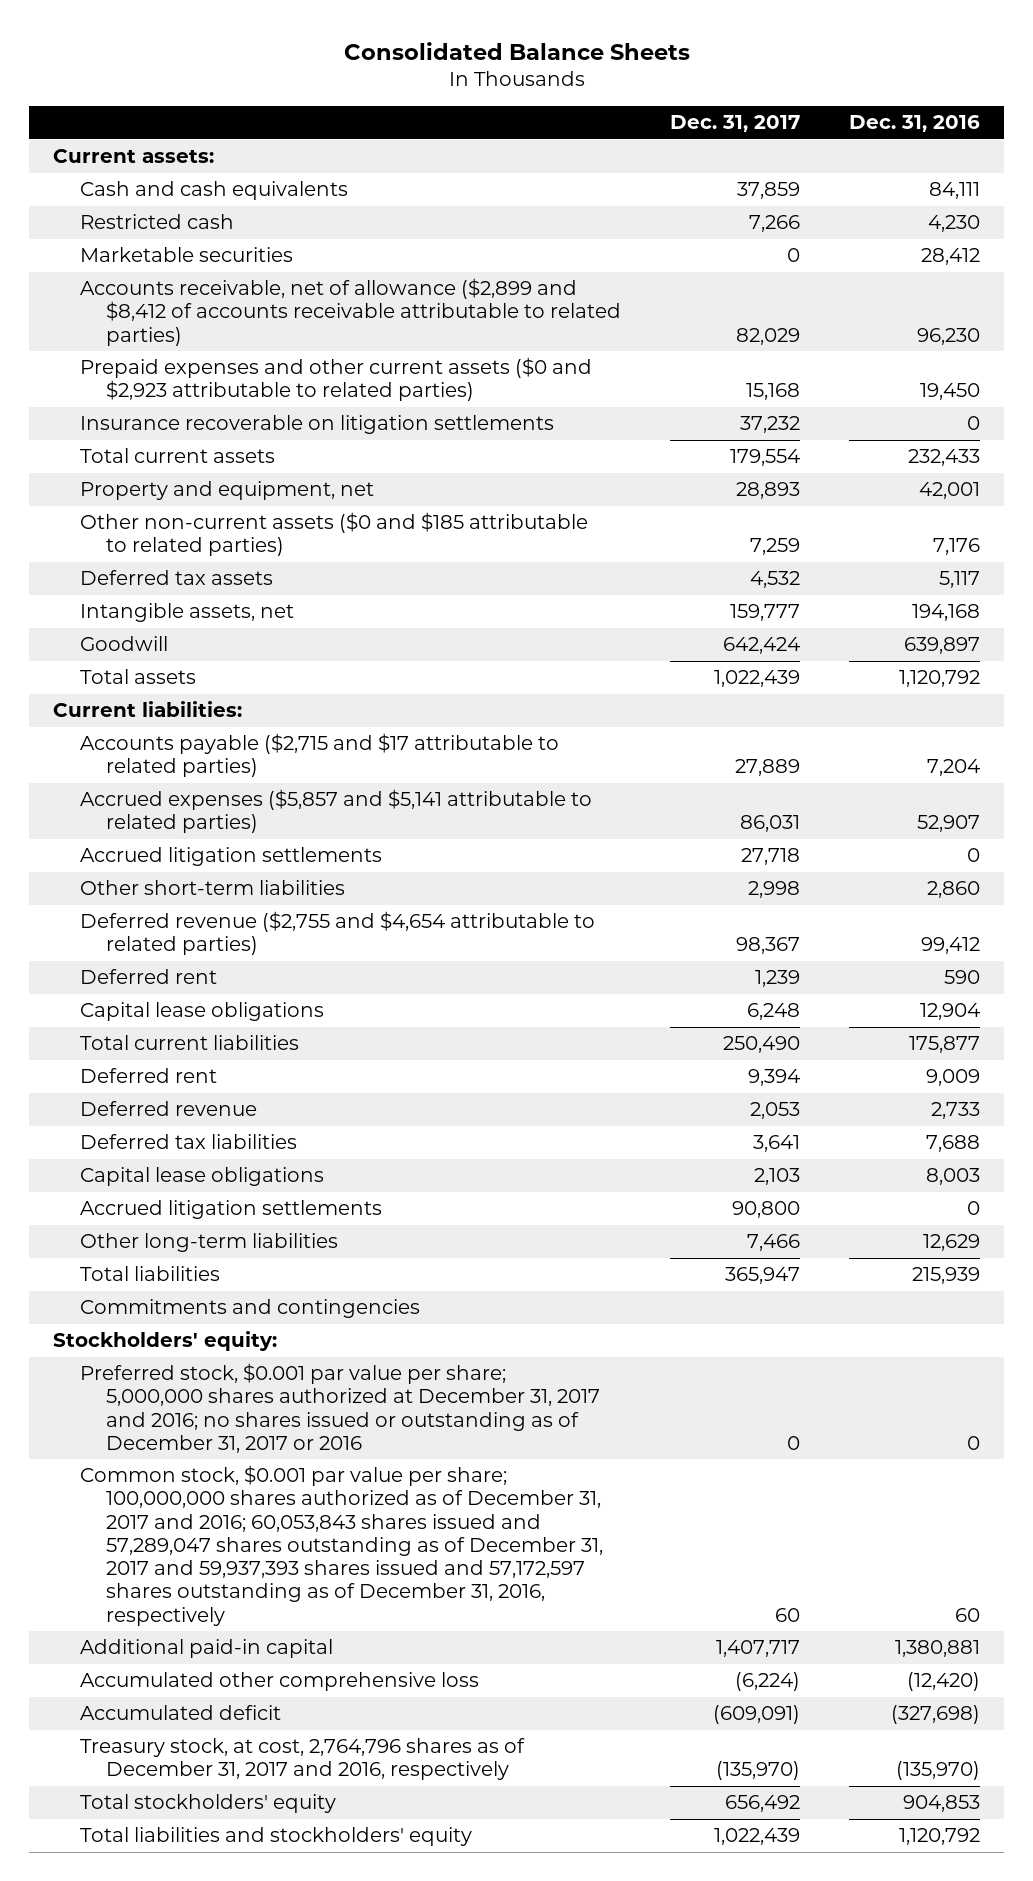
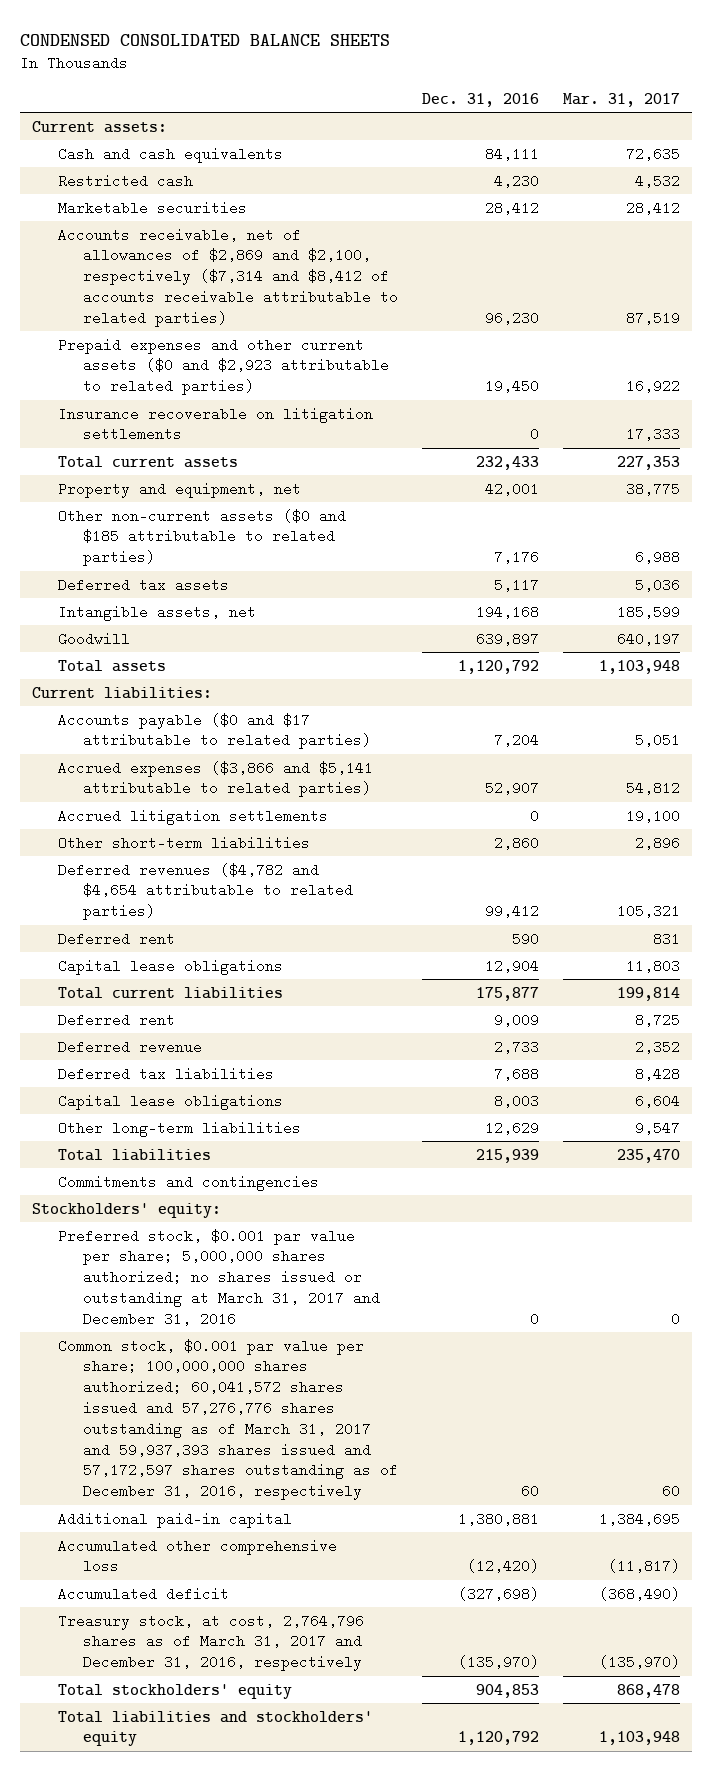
- Consolidated Balance Sheets
+ CONDENSED CONSOLIDATED BALANCE SHEETS
- | Dec. 31, 2017 | Dec. 31, 2016
+ | Dec. 31, 2016 | Mar. 31, 2017
- Accounts receivable, net of allowance ($2,899 and $8,412 of accounts receivable attributable to related parties) | 82,029 | 96,230
+ Accounts receivable, net of allowances of $2,869 and $2,100, respectively ($7,314 and $8,412 of accounts receivable attributable to related parties) | 96,230 | 87,519
- Accounts payable ($2,715 and $17 attributable to related parties) | 27,889 | 7,204
- Accrued expenses ($5,857 and $5,141 attributable to related parties) | 86,031 | 52,907
+ Accounts payable ($0 and $17 attributable to related parties) | 7,204 | 5,051
+ Accrued expenses ($3,866 and $5,141 attributable to related parties) | 52,907 | 54,812
- Deferred revenue ($2,755 and $4,654 attributable to related parties) | 98,367 | 99,412
+ Deferred revenues ($4,782 and $4,654 attributable to related parties) | 99,412 | 105,321
- Accrued litigation settlements | 90,800 | 0
- Preferred stock, $0.001 par value per share; 5,000,000 shares authorized at December 31, 2017 and 2016; no shares issued or outstanding as of December 31, 2017 or 2016 | 0 | 0
- Common stock, $0.001 par value per share; 100,000,000 shares authorized as of December 31, 2017 and 2016; 60,053,843 shares issued and 57,289,047 shares outstanding as of December 31, 2017 and 59,937,393 shares issued and 57,172,597 shares outstanding as of December 31, 2016, respectively | 60 | 60
+ Preferred stock, $0.001 par value per share; 5,000,000 shares authorized; no shares issued or outstanding at March 31, 2017 and December 31, 2016 | 0 | 0
+ Common stock, $0.001 par value per share; 100,000,000 shares authorized; 60,041,572 shares issued and 57,276,776 shares outstanding as of March 31, 2017 and 59,937,393 shares issued and 57,172,597 shares outstanding as of December 31, 2016, respectively | 60 | 60
- Treasury stock, at cost, 2,764,796 shares as of December 31, 2017 and 2016, respectively | (135,970) | (135,970)
+ Treasury stock, at cost, 2,764,796 shares as of March 31, 2017 and December 31, 2016, respectively | (135,970) | (135,970)

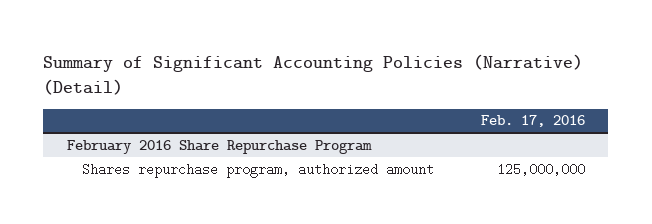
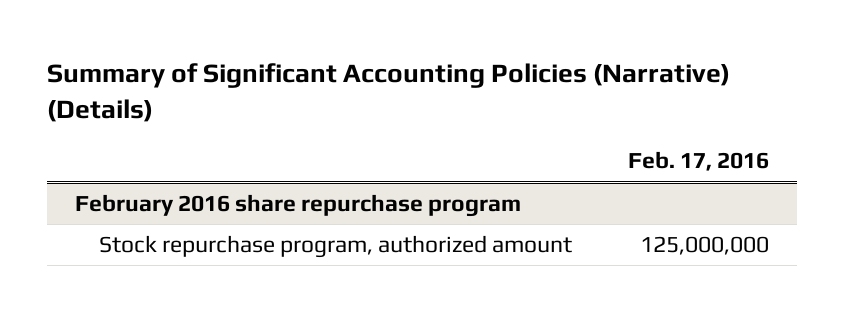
- Summary of Significant Accounting Policies (Narrative) (Detail)
+ Summary of Significant Accounting Policies (Narrative) (Details)
- February 2016 Share Repurchase Program
- Shares repurchase program, authorized amount | 125,000,000
+ February 2016 share repurchase program
+ Stock repurchase program, authorized amount | 125,000,000

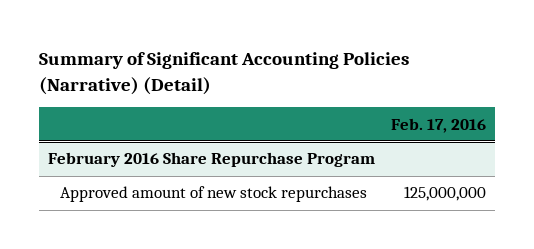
- Summary of Significant Accounting Policies (Narrative) (Details)
+ Summary of Significant Accounting Policies (Narrative) (Detail)
- February 2016 share repurchase program
- Stock repurchase program, authorized amount | 125,000,000
+ February 2016 Share Repurchase Program
+ Approved amount of new stock repurchases | 125,000,000

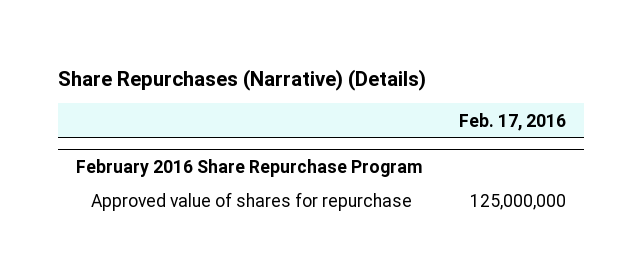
- Summary of Significant Accounting Policies (Narrative) (Detail)
+ Share Repurchases (Narrative) (Details)
@ February 2016 Share Repurchase Program
- Approved amount of new stock repurchases | 125,000,000
+ Approved value of shares for repurchase | 125,000,000

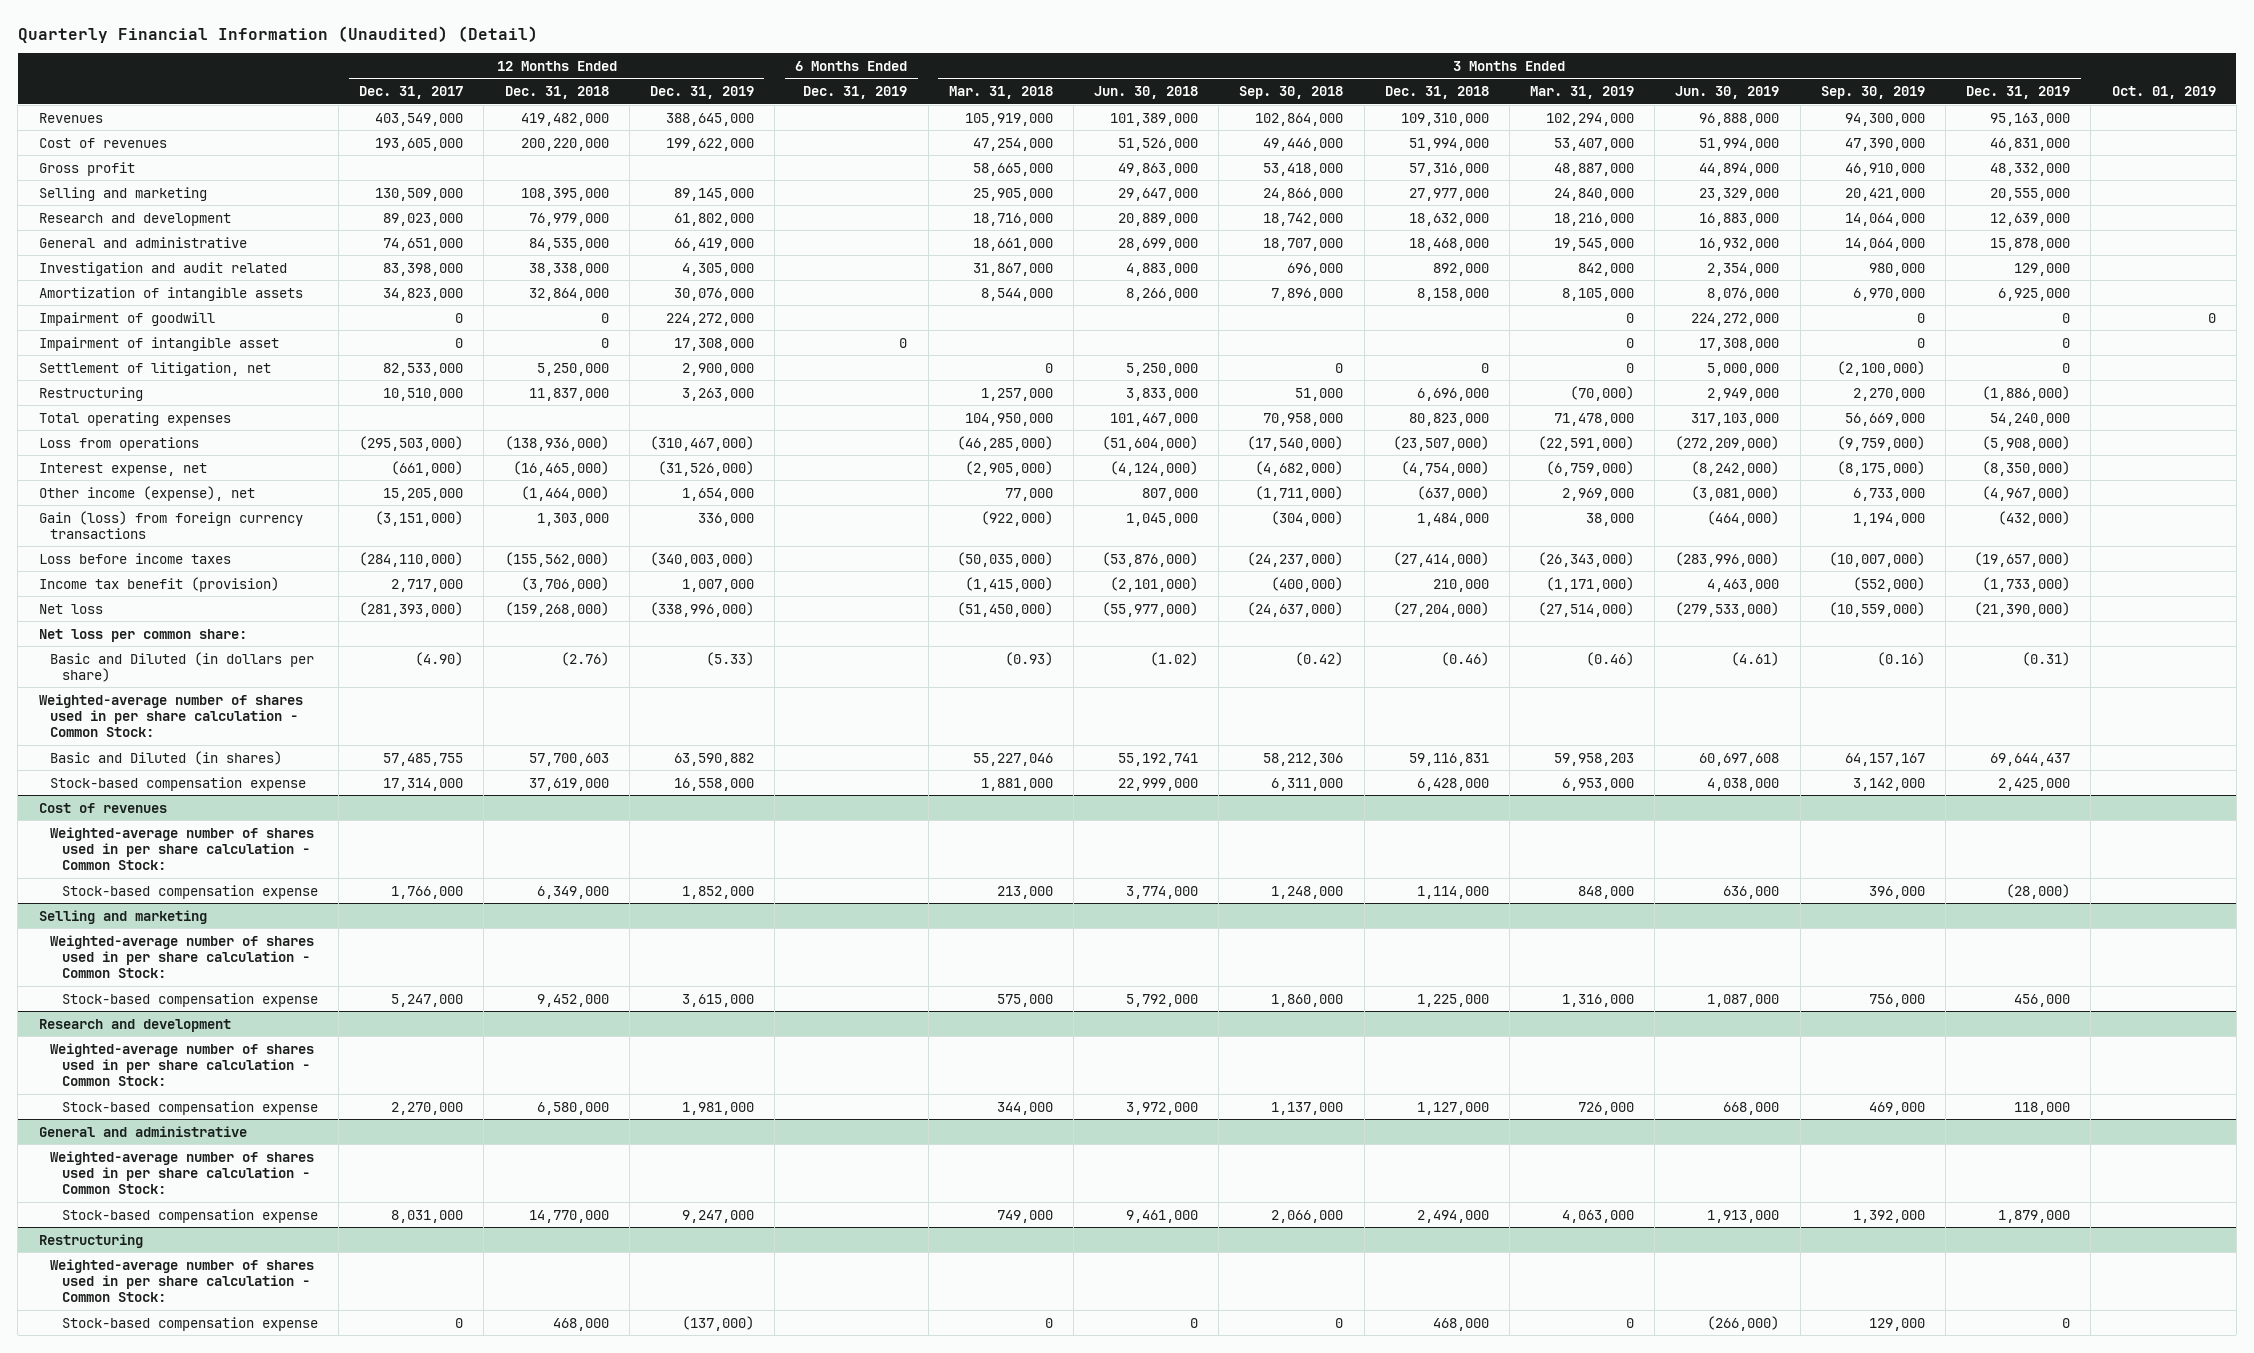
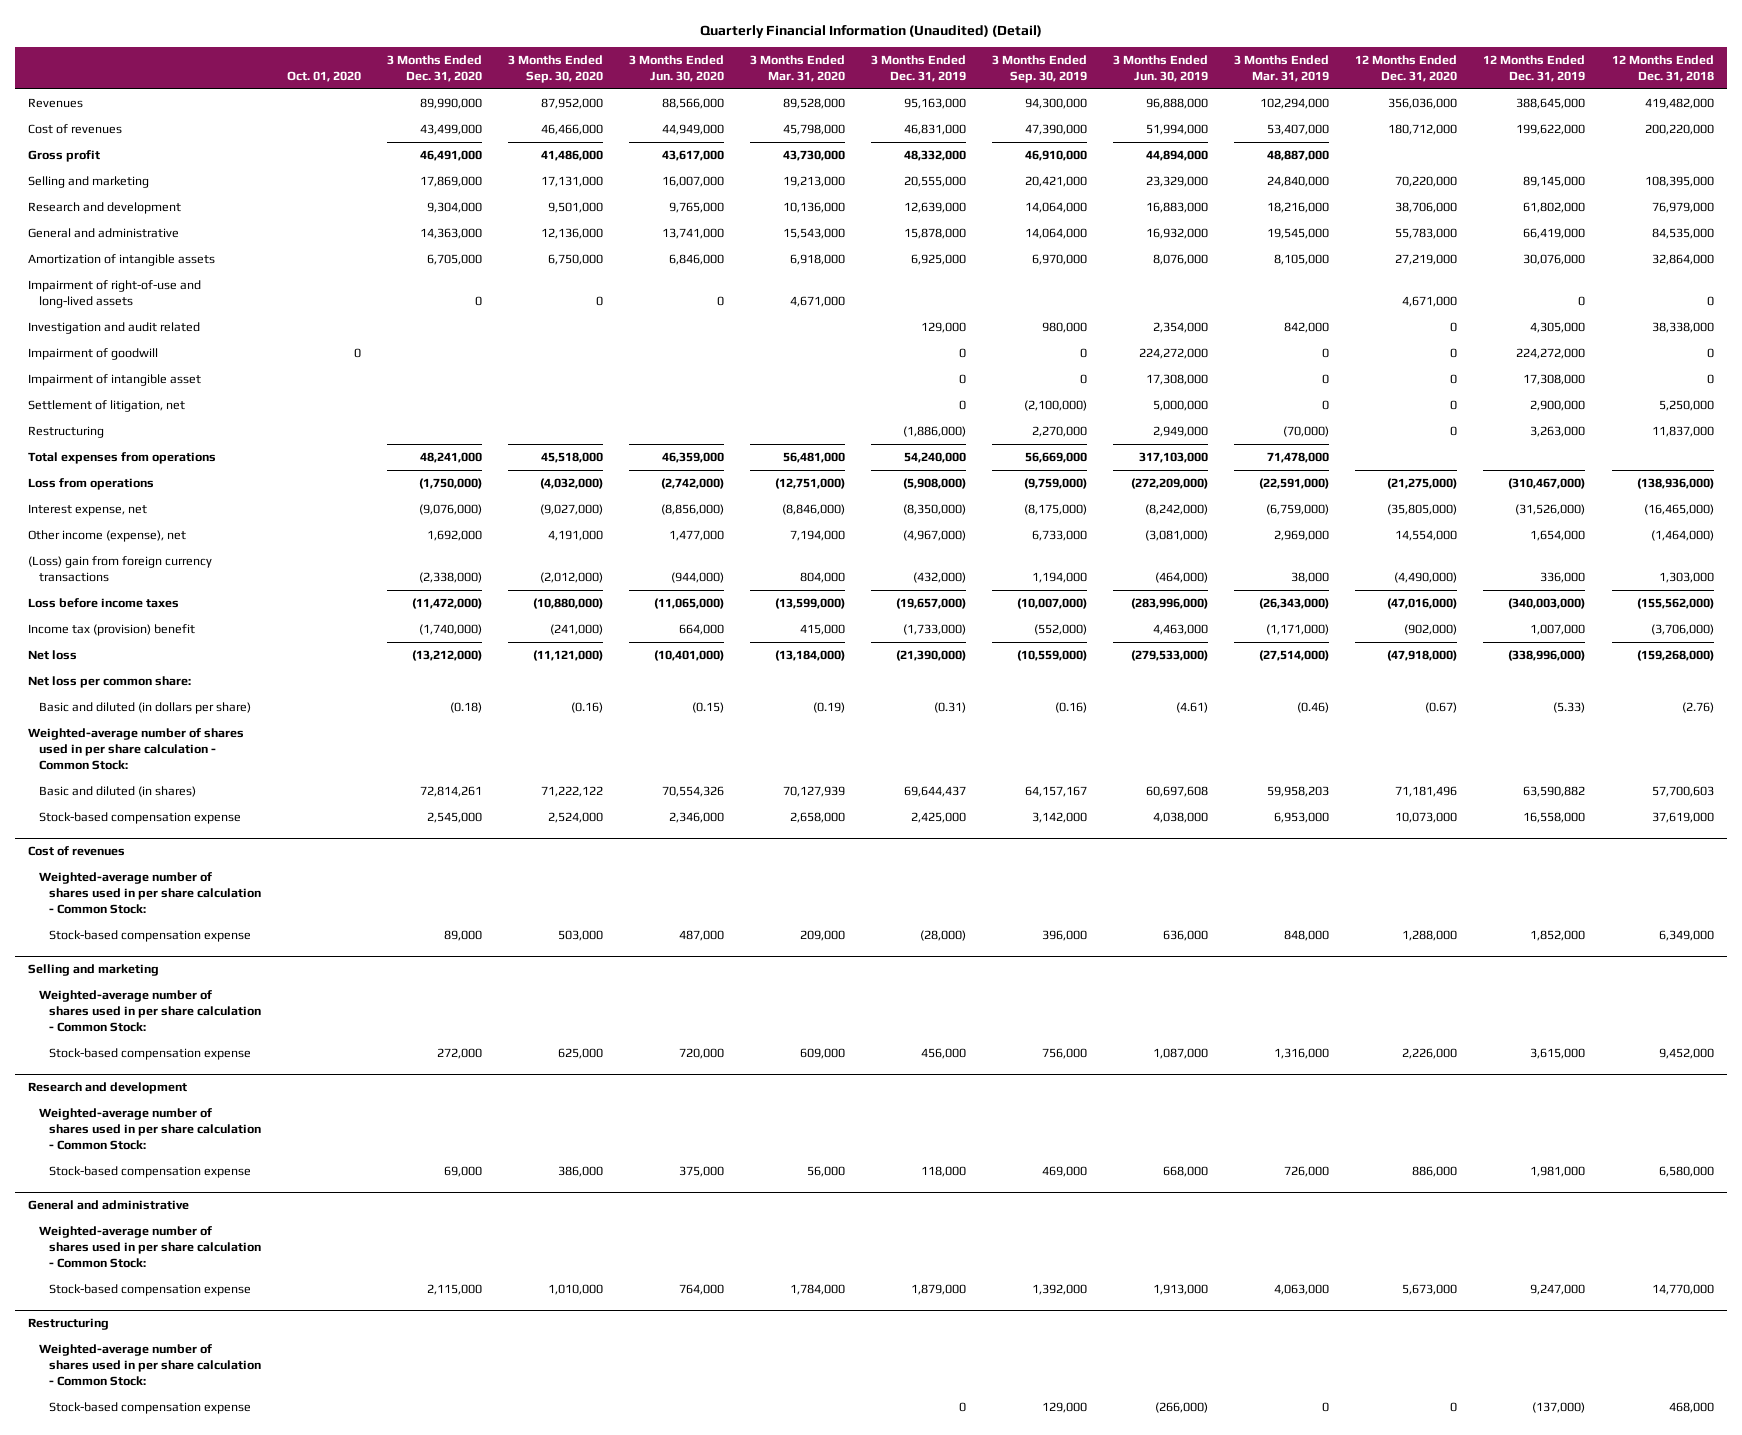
- | 12 Months Ended Dec. 31, 2017 | 12 Months Ended Dec. 31, 2018 | 12 Months Ended Dec. 31, 2019 | 6 Months Ended Dec. 31, 2019 | 3 Months Ended Mar. 31, 2018 | 3 Months Ended Jun. 30, 2018 | 3 Months Ended Sep. 30, 2018 | 3 Months Ended Dec. 31, 2018 | 3 Months Ended Mar. 31, 2019 | 3 Months Ended Jun. 30, 2019 | 3 Months Ended Sep. 30, 2019 | 3 Months Ended Dec. 31, 2019 | Oct. 01, 2019
+ | Oct. 01, 2020 | 3 Months Ended Dec. 31, 2020 | 3 Months Ended Sep. 30, 2020 | 3 Months Ended Jun. 30, 2020 | 3 Months Ended Mar. 31, 2020 | 3 Months Ended Dec. 31, 2019 | 3 Months Ended Sep. 30, 2019 | 3 Months Ended Jun. 30, 2019 | 3 Months Ended Mar. 31, 2019 | 12 Months Ended Dec. 31, 2020 | 12 Months Ended Dec. 31, 2019 | 12 Months Ended Dec. 31, 2018
+ Impairment of right-of-use and long-lived assets | | 0 | 0 | 0 | 4,671,000 | | | | | 4,671,000 | 0 | 0
moved down: Investigation and audit related | | | | | | 129,000 | 980,000 | 2,354,000 | 842,000 | 0 | 4,305,000 | 38,338,000
- Total operating expenses | | | | | 104,950,000 | 101,467,000 | 70,958,000 | 80,823,000 | 71,478,000 | 317,103,000 | 56,669,000 | 54,240,000 |
+ Total expenses from operations | | 48,241,000 | 45,518,000 | 46,359,000 | 56,481,000 | 54,240,000 | 56,669,000 | 317,103,000 | 71,478,000 | | |
- Gain (loss) from foreign currency transactions | (3,151,000) | 1,303,000 | 336,000 | | (922,000) | 1,045,000 | (304,000) | 1,484,000 | 38,000 | (464,000) | 1,194,000 | (432,000) |
+ (Loss) gain from foreign currency transactions | | (2,338,000) | (2,012,000) | (944,000) | 804,000 | (432,000) | 1,194,000 | (464,000) | 38,000 | (4,490,000) | 336,000 | 1,303,000
- Income tax benefit (provision) | 2,717,000 | (3,706,000) | 1,007,000 | | (1,415,000) | (2,101,000) | (400,000) | 210,000 | (1,171,000) | 4,463,000 | (552,000) | (1,733,000) |
+ Income tax (provision) benefit | | (1,740,000) | (241,000) | 664,000 | 415,000 | (1,733,000) | (552,000) | 4,463,000 | (1,171,000) | (902,000) | 1,007,000 | (3,706,000)
- Basic and Diluted (in dollars per share) | (4.90) | (2.76) | (5.33) | | (0.93) | (1.02) | (0.42) | (0.46) | (0.46) | (4.61) | (0.16) | (0.31) |
+ Basic and diluted (in dollars per share) | | (0.18) | (0.16) | (0.15) | (0.19) | (0.31) | (0.16) | (4.61) | (0.46) | (0.67) | (5.33) | (2.76)
- Basic and Diluted (in shares) | 57,485,755 | 57,700,603 | 63,590,882 | | 55,227,046 | 55,192,741 | 58,212,306 | 59,116,831 | 59,958,203 | 60,697,608 | 64,157,167 | 69,644,437 |
+ Basic and diluted (in shares) | | 72,814,261 | 71,222,122 | 70,554,326 | 70,127,939 | 69,644,437 | 64,157,167 | 60,697,608 | 59,958,203 | 71,181,496 | 63,590,882 | 57,700,603

